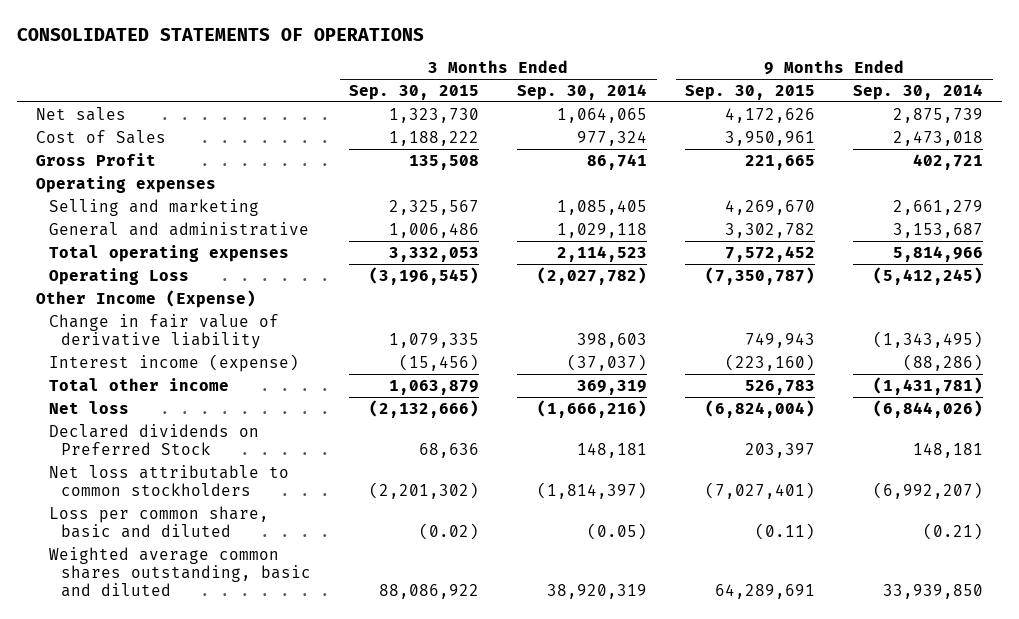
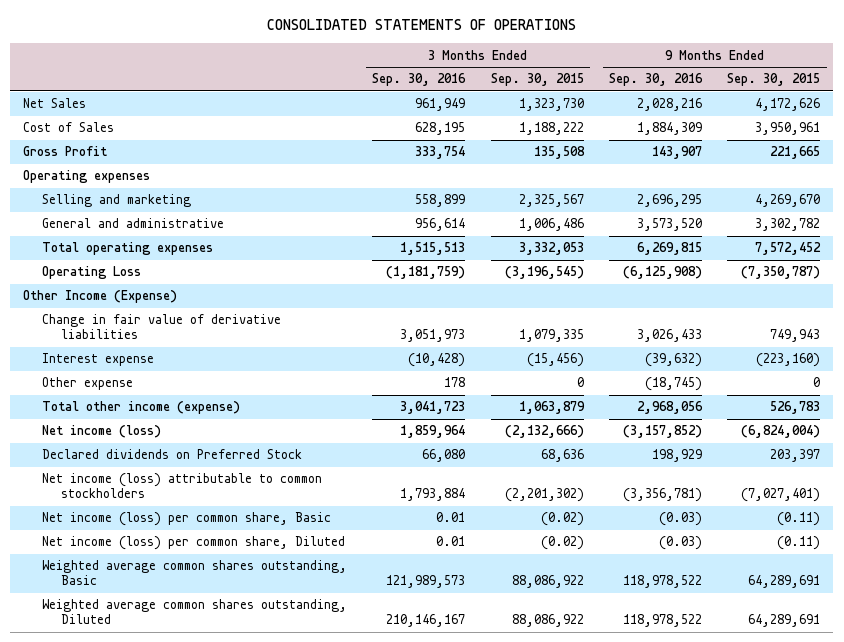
- | 3 Months Ended Sep. 30, 2015 | 3 Months Ended Sep. 30, 2014 | 9 Months Ended Sep. 30, 2015 | 9 Months Ended Sep. 30, 2014
+ | 3 Months Ended Sep. 30, 2016 | 3 Months Ended Sep. 30, 2015 | 9 Months Ended Sep. 30, 2016 | 9 Months Ended Sep. 30, 2015
- Net sales | 1,323,730 | 1,064,065 | 4,172,626 | 2,875,739
+ Net Sales | 961,949 | 1,323,730 | 2,028,216 | 4,172,626
- Change in fair value of derivative liability | 1,079,335 | 398,603 | 749,943 | (1,343,495)
- Interest income (expense) | (15,456) | (37,037) | (223,160) | (88,286)
- Total other income | 1,063,879 | 369,319 | 526,783 | (1,431,781)
- Net loss | (2,132,666) | (1,666,216) | (6,824,004) | (6,844,026)
+ Change in fair value of derivative liabilities | 3,051,973 | 1,079,335 | 3,026,433 | 749,943
+ Interest expense | (10,428) | (15,456) | (39,632) | (223,160)
+ Other expense | 178 | 0 | (18,745) | 0
+ Total other income (expense) | 3,041,723 | 1,063,879 | 2,968,056 | 526,783
+ Net income (loss) | 1,859,964 | (2,132,666) | (3,157,852) | (6,824,004)
- Net loss attributable to common stockholders | (2,201,302) | (1,814,397) | (7,027,401) | (6,992,207)
- Loss per common share, basic and diluted | (0.02) | (0.05) | (0.11) | (0.21)
- Weighted average common shares outstanding, basic and diluted | 88,086,922 | 38,920,319 | 64,289,691 | 33,939,850
+ Net income (loss) attributable to common stockholders | 1,793,884 | (2,201,302) | (3,356,781) | (7,027,401)
+ Net income (loss) per common share, Basic | 0.01 | (0.02) | (0.03) | (0.11)
+ Net income (loss) per common share, Diluted | 0.01 | (0.02) | (0.03) | (0.11)
+ Weighted average common shares outstanding, Basic | 121,989,573 | 88,086,922 | 118,978,522 | 64,289,691
+ Weighted average common shares outstanding, Diluted | 210,146,167 | 88,086,922 | 118,978,522 | 64,289,691

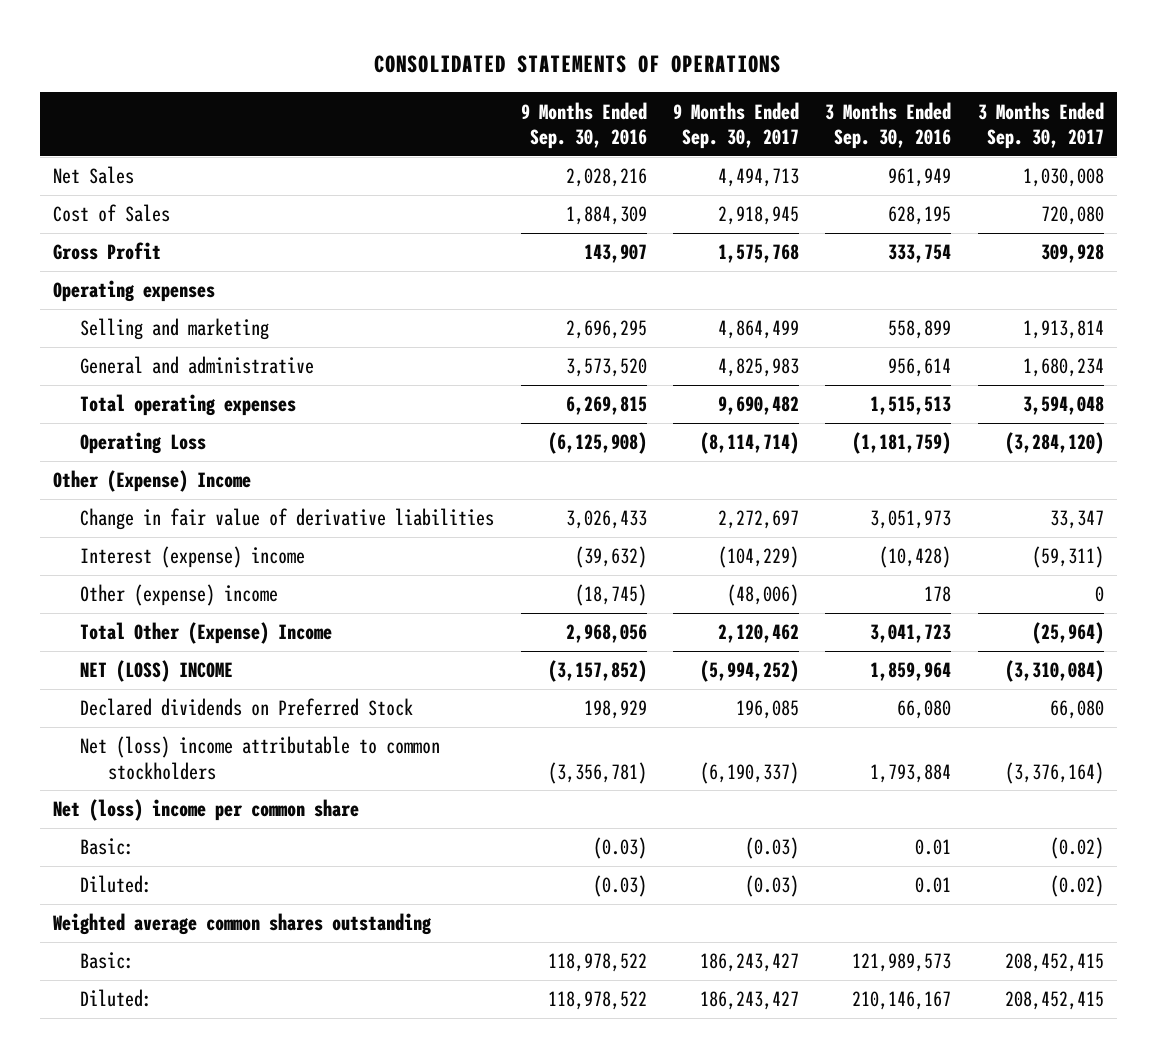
- | 3 Months Ended Sep. 30, 2016 | 3 Months Ended Sep. 30, 2015 | 9 Months Ended Sep. 30, 2016 | 9 Months Ended Sep. 30, 2015
+ | 9 Months Ended Sep. 30, 2016 | 9 Months Ended Sep. 30, 2017 | 3 Months Ended Sep. 30, 2016 | 3 Months Ended Sep. 30, 2017
- Other Income (Expense)
+ Other (Expense) Income
- Interest expense | (10,428) | (15,456) | (39,632) | (223,160)
- Other expense | 178 | 0 | (18,745) | 0
- Total other income (expense) | 3,041,723 | 1,063,879 | 2,968,056 | 526,783
- Net income (loss) | 1,859,964 | (2,132,666) | (3,157,852) | (6,824,004)
+ Interest (expense) income | (39,632) | (104,229) | (10,428) | (59,311)
+ Other (expense) income | (18,745) | (48,006) | 178 | 0
+ Total Other (Expense) Income | 2,968,056 | 2,120,462 | 3,041,723 | (25,964)
+ NET (LOSS) INCOME | (3,157,852) | (5,994,252) | 1,859,964 | (3,310,084)
- Net income (loss) attributable to common stockholders | 1,793,884 | (2,201,302) | (3,356,781) | (7,027,401)
- Net income (loss) per common share, Basic | 0.01 | (0.02) | (0.03) | (0.11)
- Net income (loss) per common share, Diluted | 0.01 | (0.02) | (0.03) | (0.11)
- Weighted average common shares outstanding, Basic | 121,989,573 | 88,086,922 | 118,978,522 | 64,289,691
- Weighted average common shares outstanding, Diluted | 210,146,167 | 88,086,922 | 118,978,522 | 64,289,691
+ Net (loss) income attributable to common stockholders | (3,356,781) | (6,190,337) | 1,793,884 | (3,376,164)
+ Net (loss) income per common share
+ Basic: | (0.03) | (0.03) | 0.01 | (0.02)
+ Diluted: | (0.03) | (0.03) | 0.01 | (0.02)
+ Weighted average common shares outstanding
+ Basic: | 118,978,522 | 186,243,427 | 121,989,573 | 208,452,415
+ Diluted: | 118,978,522 | 186,243,427 | 210,146,167 | 208,452,415

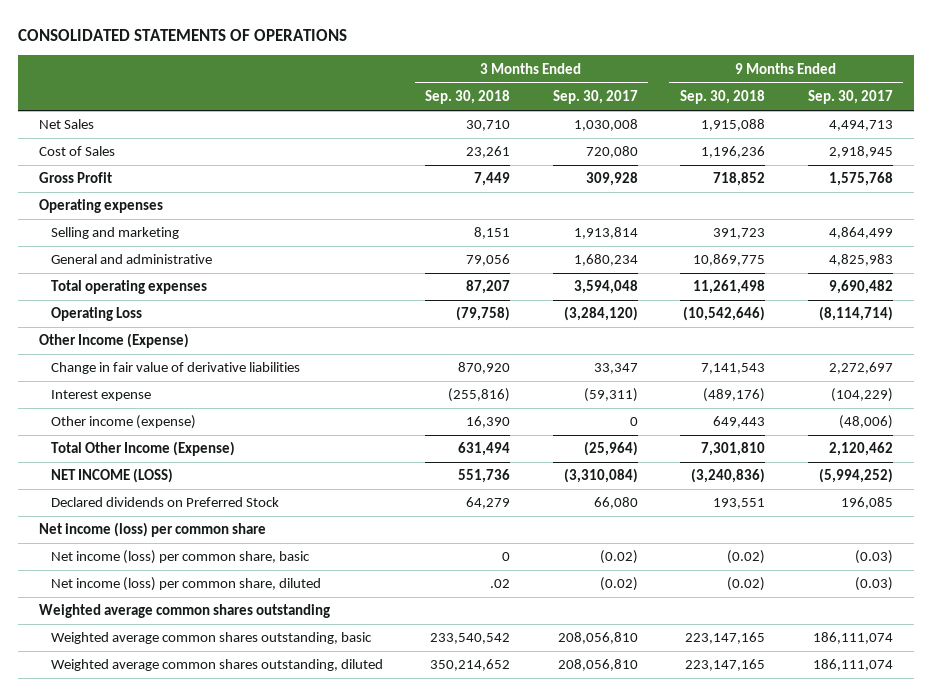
- | 9 Months Ended Sep. 30, 2016 | 9 Months Ended Sep. 30, 2017 | 3 Months Ended Sep. 30, 2016 | 3 Months Ended Sep. 30, 2017
+ | 3 Months Ended Sep. 30, 2018 | 3 Months Ended Sep. 30, 2017 | 9 Months Ended Sep. 30, 2018 | 9 Months Ended Sep. 30, 2017
- Other (Expense) Income
+ Other Income (Expense)
- Interest (expense) income | (39,632) | (104,229) | (10,428) | (59,311)
- Other (expense) income | (18,745) | (48,006) | 178 | 0
- Total Other (Expense) Income | 2,968,056 | 2,120,462 | 3,041,723 | (25,964)
- NET (LOSS) INCOME | (3,157,852) | (5,994,252) | 1,859,964 | (3,310,084)
+ Interest expense | (255,816) | (59,311) | (489,176) | (104,229)
+ Other income (expense) | 16,390 | 0 | 649,443 | (48,006)
+ Total Other Income (Expense) | 631,494 | (25,964) | 7,301,810 | 2,120,462
+ NET INCOME (LOSS) | 551,736 | (3,310,084) | (3,240,836) | (5,994,252)
- Net (loss) income attributable to common stockholders | (3,356,781) | (6,190,337) | 1,793,884 | (3,376,164)
- Net (loss) income per common share
- Basic: | (0.03) | (0.03) | 0.01 | (0.02)
- Diluted: | (0.03) | (0.03) | 0.01 | (0.02)
+ Net income (loss) per common share
+ Net income (loss) per common share, basic | 0 | (0.02) | (0.02) | (0.03)
+ Net income (loss) per common share, diluted | .02 | (0.02) | (0.02) | (0.03)
- Basic: | 118,978,522 | 186,243,427 | 121,989,573 | 208,452,415
- Diluted: | 118,978,522 | 186,243,427 | 210,146,167 | 208,452,415
+ Weighted average common shares outstanding, basic | 233,540,542 | 208,056,810 | 223,147,165 | 186,111,074
+ Weighted average common shares outstanding, diluted | 350,214,652 | 208,056,810 | 223,147,165 | 186,111,074

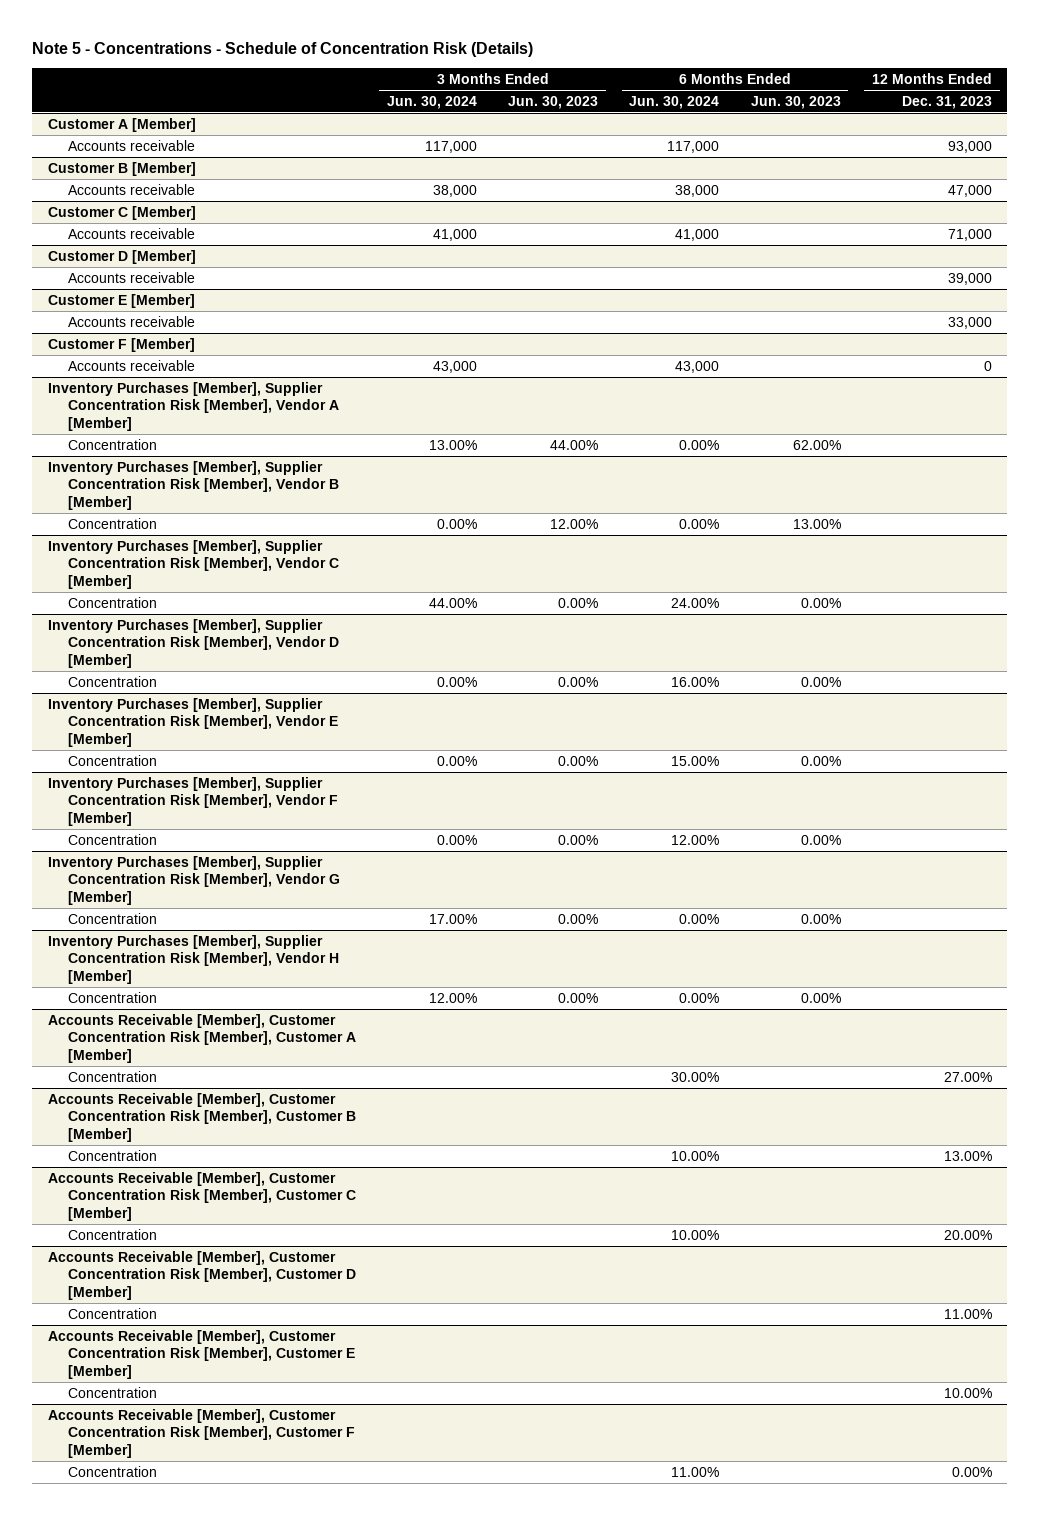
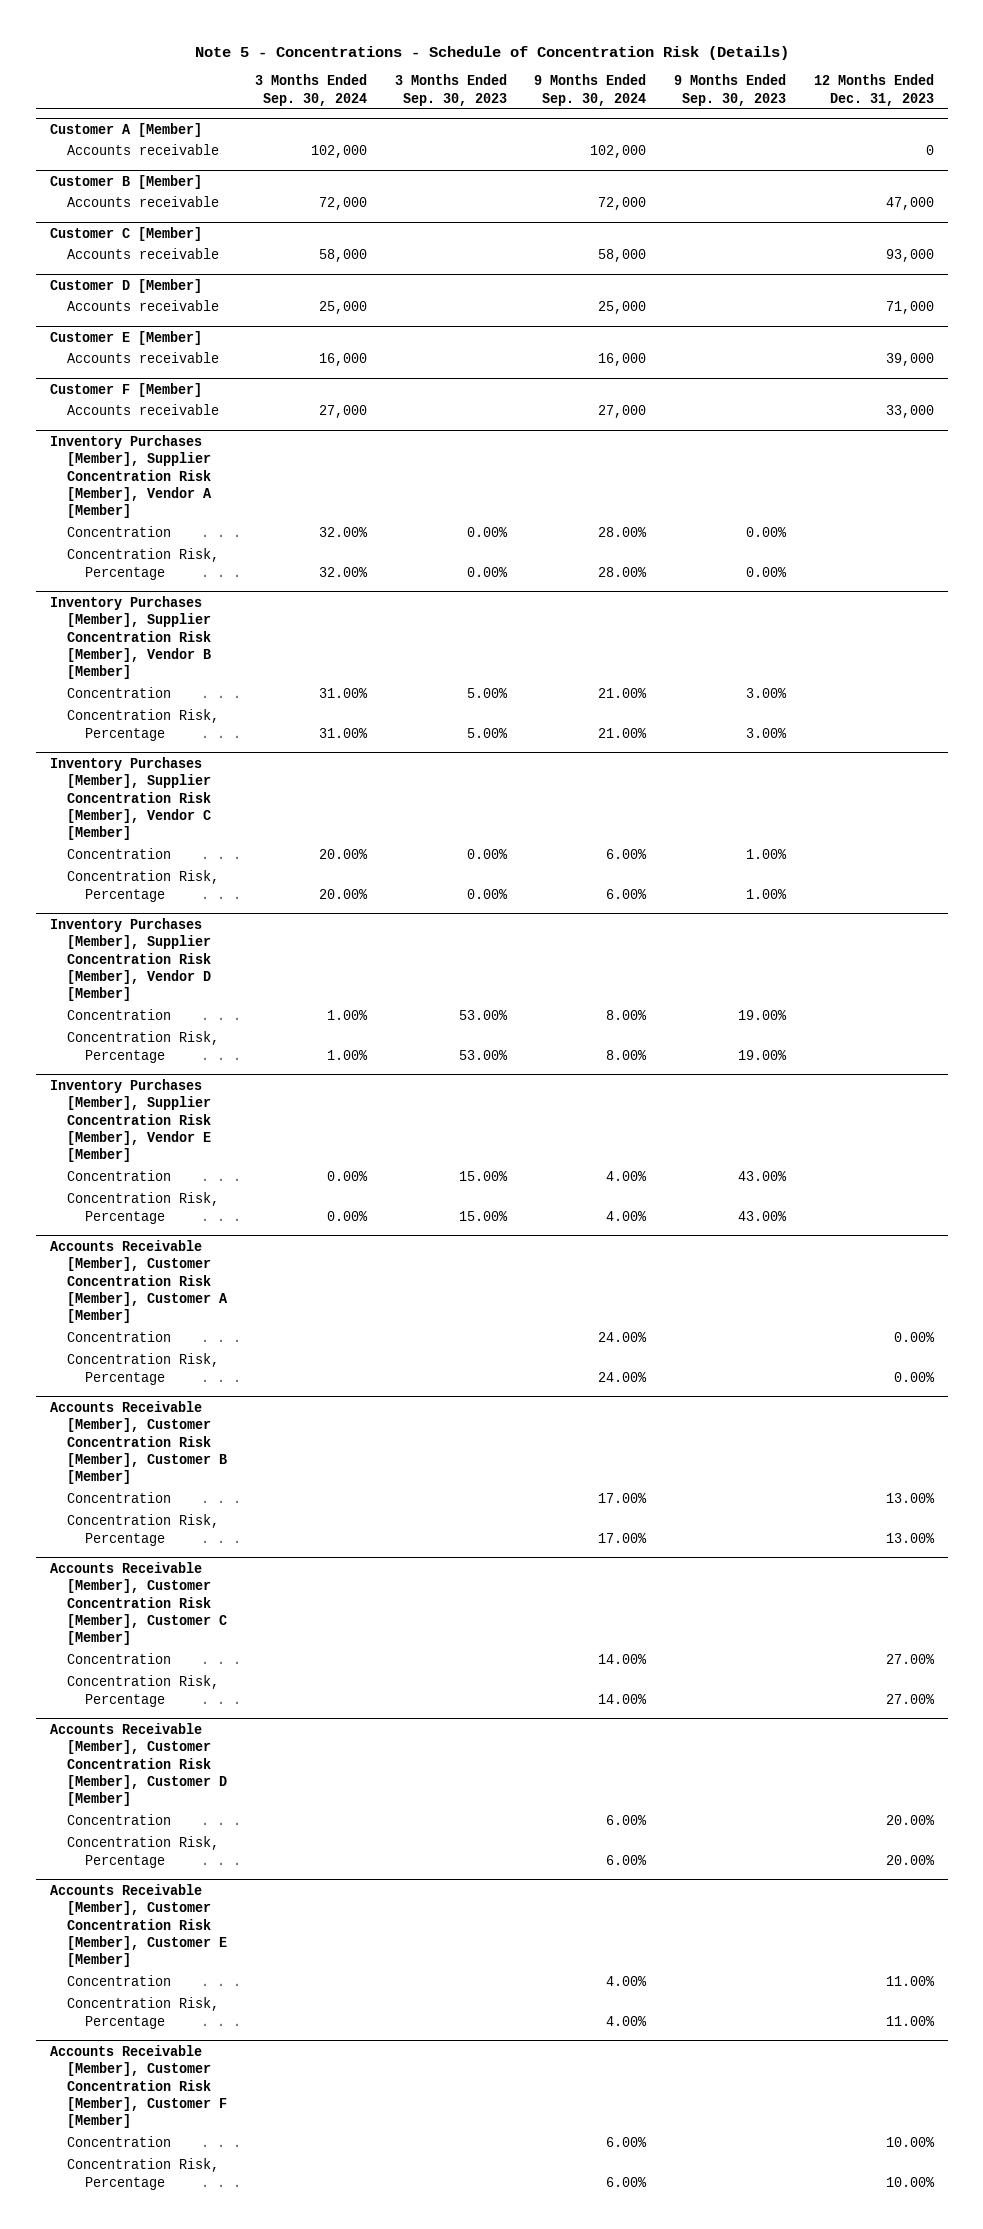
- | 3 Months Ended Jun. 30, 2024 | 3 Months Ended Jun. 30, 2023 | 6 Months Ended Jun. 30, 2024 | 6 Months Ended Jun. 30, 2023 | 12 Months Ended Dec. 31, 2023
+ | 3 Months Ended Sep. 30, 2024 | 3 Months Ended Sep. 30, 2023 | 9 Months Ended Sep. 30, 2024 | 9 Months Ended Sep. 30, 2023 | 12 Months Ended Dec. 31, 2023
@ Customer A [Member]
- Accounts receivable | 117,000 | | 117,000 | | 93,000
+ Accounts receivable | 102,000 | | 102,000 | | 0
@ Customer C [Member]
- Accounts receivable | 41,000 | | 41,000 | | 71,000
+ Accounts receivable | 58,000 | | 58,000 | | 93,000
@ Customer D [Member]
- Accounts receivable | | | | | 39,000
+ Accounts receivable | 25,000 | | 25,000 | | 71,000
@ Customer E [Member]
- Accounts receivable | | | | | 33,000
+ Accounts receivable | 16,000 | | 16,000 | | 39,000
@ Customer F [Member]
- Accounts receivable | 43,000 | | 43,000 | | 0
+ Accounts receivable | 27,000 | | 27,000 | | 33,000
@ Inventory Purchases [Member], Supplier Concentration Risk [Member], Vendor A [Member]
+ Concentration Risk, Percentage | 32.00% | 0.00% | 28.00% | 0.00% |
@ Inventory Purchases [Member], Supplier Concentration Risk [Member], Vendor B [Member]
+ Concentration Risk, Percentage | 31.00% | 5.00% | 21.00% | 3.00% |
@ Inventory Purchases [Member], Supplier Concentration Risk [Member], Vendor C [Member]
+ Concentration Risk, Percentage | 20.00% | 0.00% | 6.00% | 1.00% |
@ Inventory Purchases [Member], Supplier Concentration Risk [Member], Vendor D [Member]
+ Concentration Risk, Percentage | 1.00% | 53.00% | 8.00% | 19.00% |
- Inventory Purchases [Member], Supplier Concentration Risk [Member], Vendor F [Member]
- Concentration | 0.00% | 0.00% | 12.00% | 0.00% |
- Inventory Purchases [Member], Supplier Concentration Risk [Member], Vendor G [Member]
- Concentration | 17.00% | 0.00% | 0.00% | 0.00% |
- Inventory Purchases [Member], Supplier Concentration Risk [Member], Vendor H [Member]
- Concentration | 12.00% | 0.00% | 0.00% | 0.00% |
@ Inventory Purchases [Member], Supplier Concentration Risk [Member], Vendor E [Member]
+ Concentration Risk, Percentage | 0.00% | 15.00% | 4.00% | 43.00% |
@ Accounts Receivable [Member], Customer Concentration Risk [Member], Customer A [Member]
- Concentration | | | 30.00% | | 27.00%
+ Concentration | | | 24.00% | | 0.00%
+ Concentration Risk, Percentage | | | 24.00% | | 0.00%
@ Accounts Receivable [Member], Customer Concentration Risk [Member], Customer B [Member]
+ Concentration Risk, Percentage | | | 17.00% | | 13.00%
@ Accounts Receivable [Member], Customer Concentration Risk [Member], Customer C [Member]
- Concentration | | | 10.00% | | 20.00%
+ Concentration | | | 14.00% | | 27.00%
+ Concentration Risk, Percentage | | | 14.00% | | 27.00%
@ Accounts Receivable [Member], Customer Concentration Risk [Member], Customer D [Member]
- Concentration | | | | | 11.00%
+ Concentration | | | 6.00% | | 20.00%
+ Concentration Risk, Percentage | | | 6.00% | | 20.00%
@ Accounts Receivable [Member], Customer Concentration Risk [Member], Customer E [Member]
- Concentration | | | | | 10.00%
+ Concentration | | | 4.00% | | 11.00%
+ Concentration Risk, Percentage | | | 4.00% | | 11.00%
@ Accounts Receivable [Member], Customer Concentration Risk [Member], Customer F [Member]
- Concentration | | | 11.00% | | 0.00%
+ Concentration | | | 6.00% | | 10.00%
+ Concentration Risk, Percentage | | | 6.00% | | 10.00%

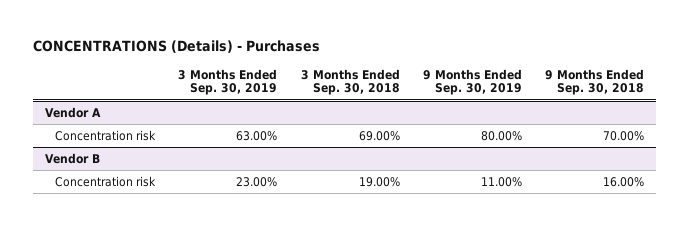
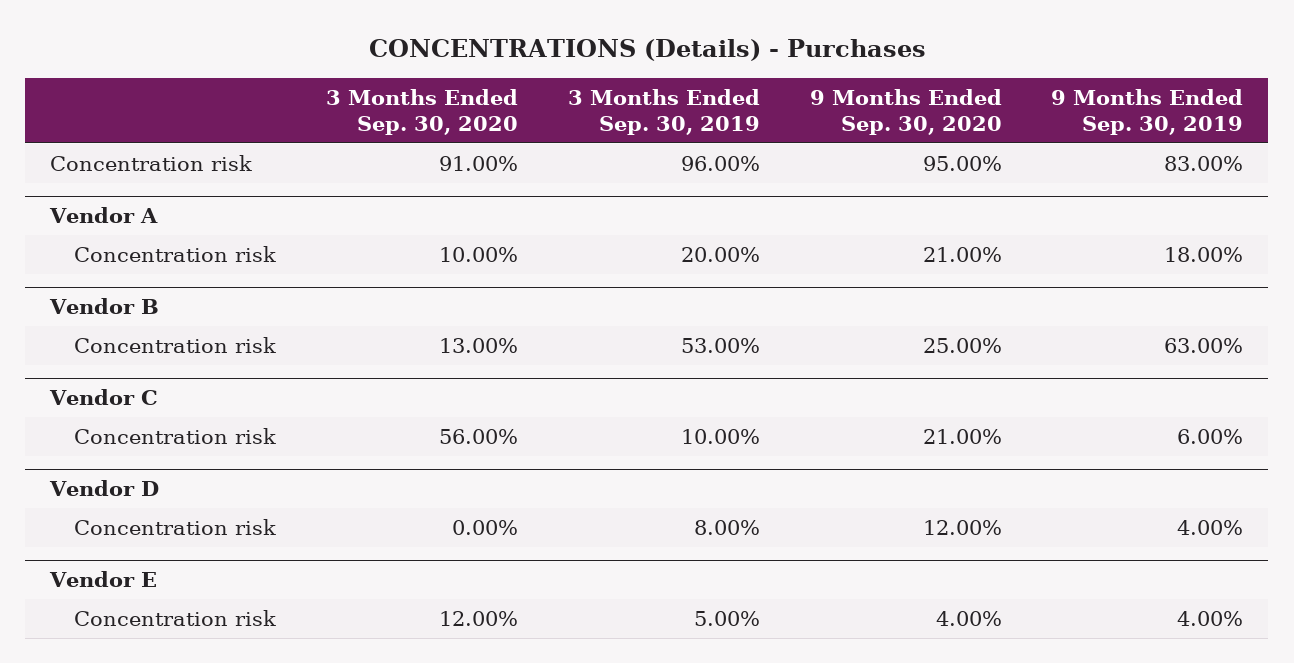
- | 3 Months Ended Sep. 30, 2019 | 3 Months Ended Sep. 30, 2018 | 9 Months Ended Sep. 30, 2019 | 9 Months Ended Sep. 30, 2018
+ | 3 Months Ended Sep. 30, 2020 | 3 Months Ended Sep. 30, 2019 | 9 Months Ended Sep. 30, 2020 | 9 Months Ended Sep. 30, 2019
+ Concentration risk | 91.00% | 96.00% | 95.00% | 83.00%
@ Vendor A
- Concentration risk | 63.00% | 69.00% | 80.00% | 70.00%
+ Concentration risk | 10.00% | 20.00% | 21.00% | 18.00%
@ Vendor B
- Concentration risk | 23.00% | 19.00% | 11.00% | 16.00%
+ Concentration risk | 13.00% | 53.00% | 25.00% | 63.00%
+ Vendor C
+ Concentration risk | 56.00% | 10.00% | 21.00% | 6.00%
+ Vendor D
+ Concentration risk | 0.00% | 8.00% | 12.00% | 4.00%
+ Vendor E
+ Concentration risk | 12.00% | 5.00% | 4.00% | 4.00%

